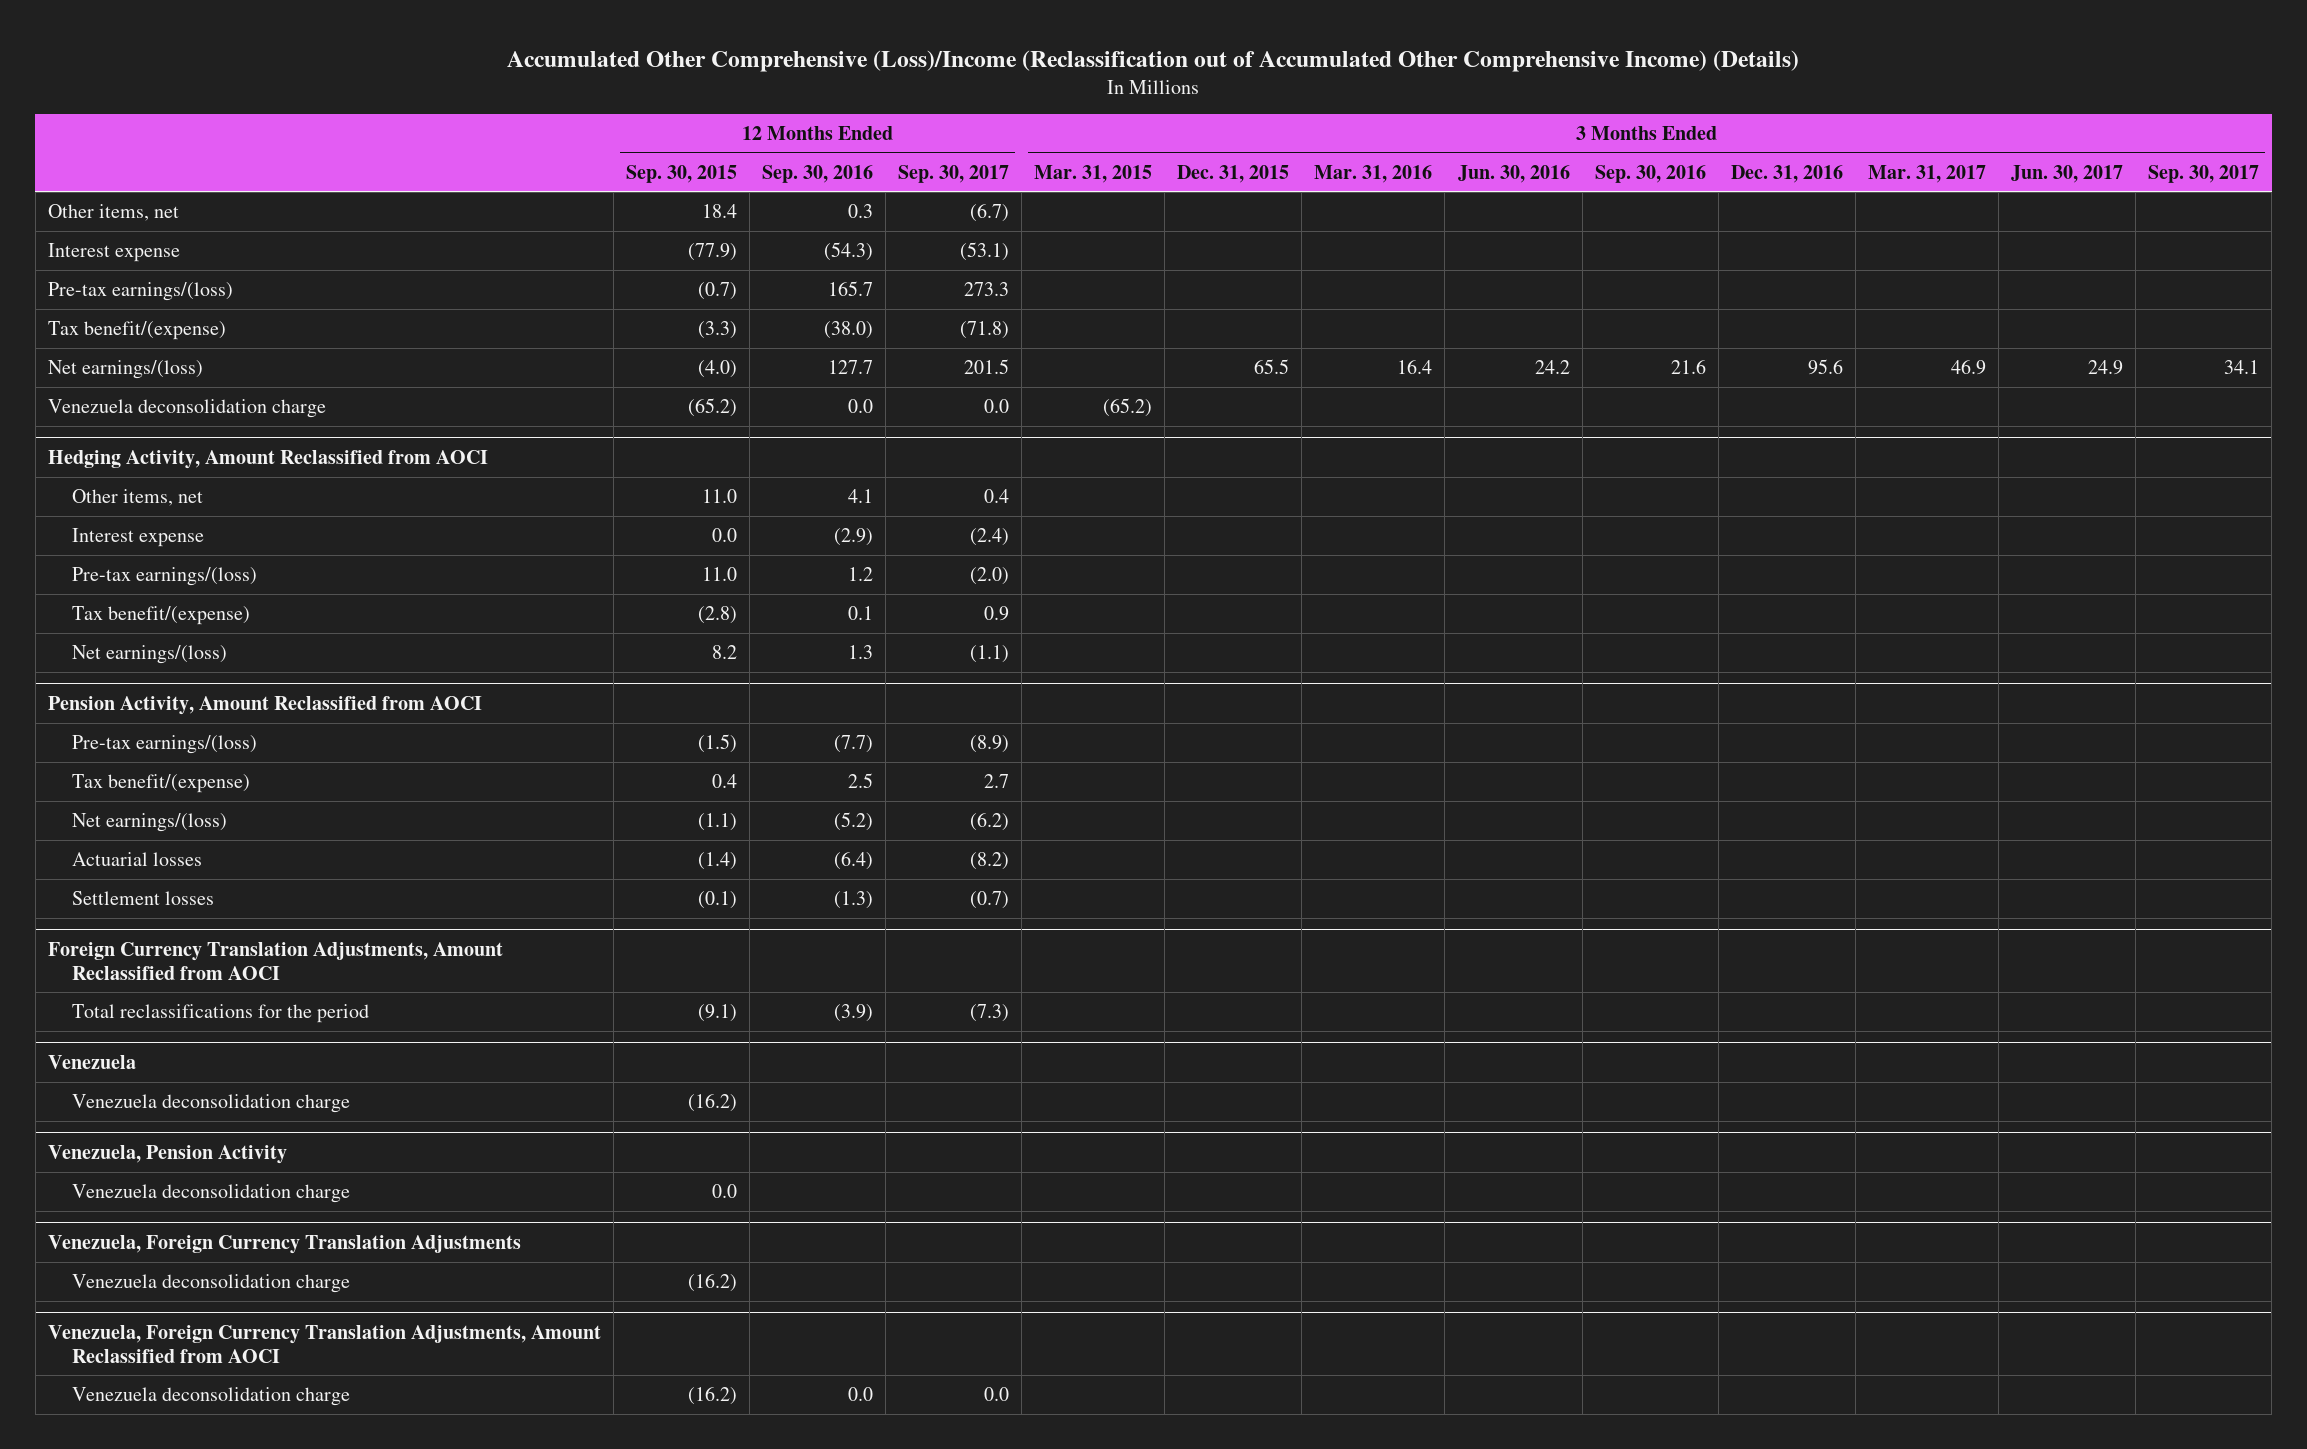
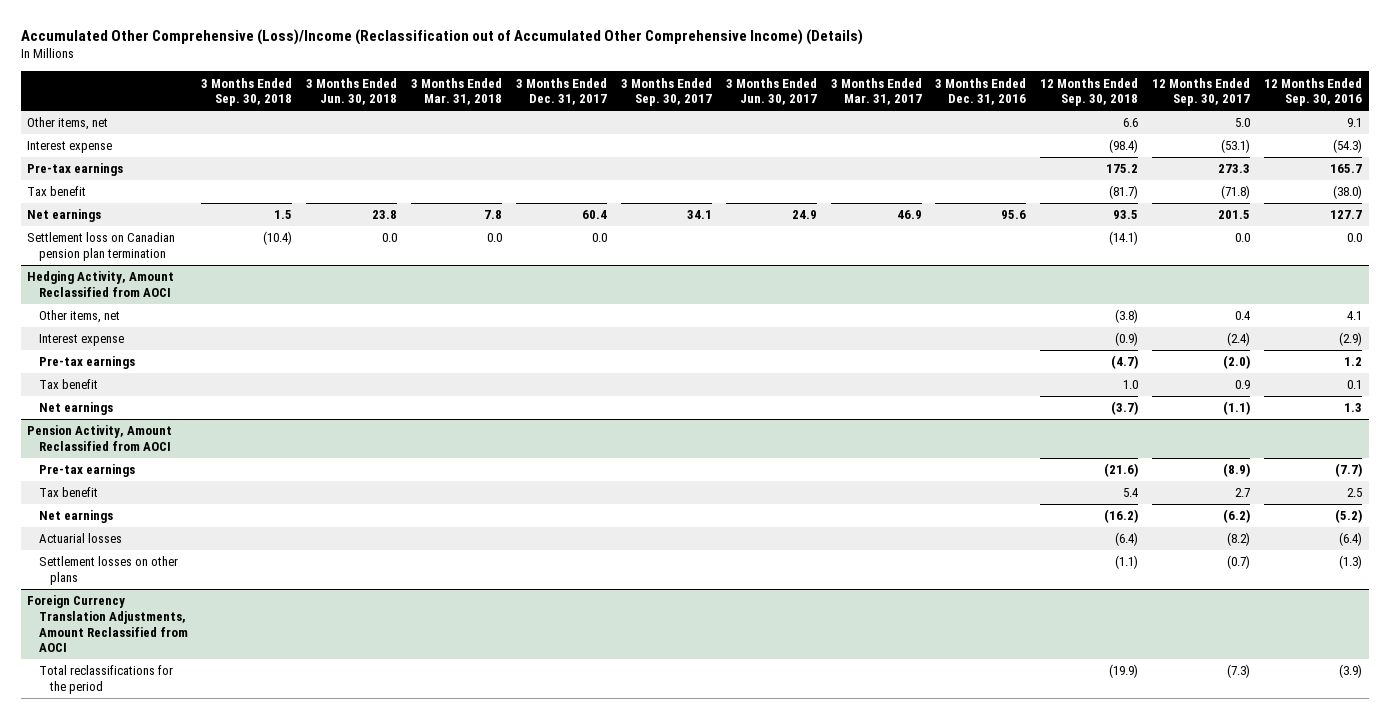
- | 12 Months Ended Sep. 30, 2015 | 12 Months Ended Sep. 30, 2016 | 12 Months Ended Sep. 30, 2017 | 3 Months Ended Mar. 31, 2015 | 3 Months Ended Dec. 31, 2015 | 3 Months Ended Mar. 31, 2016 | 3 Months Ended Jun. 30, 2016 | 3 Months Ended Sep. 30, 2016 | 3 Months Ended Dec. 31, 2016 | 3 Months Ended Mar. 31, 2017 | 3 Months Ended Jun. 30, 2017 | 3 Months Ended Sep. 30, 2017
+ | 3 Months Ended Sep. 30, 2018 | 3 Months Ended Jun. 30, 2018 | 3 Months Ended Mar. 31, 2018 | 3 Months Ended Dec. 31, 2017 | 3 Months Ended Sep. 30, 2017 | 3 Months Ended Jun. 30, 2017 | 3 Months Ended Mar. 31, 2017 | 3 Months Ended Dec. 31, 2016 | 12 Months Ended Sep. 30, 2018 | 12 Months Ended Sep. 30, 2017 | 12 Months Ended Sep. 30, 2016
- Other items, net | 18.4 | 0.3 | (6.7) | | | | | | | | |
+ Other items, net | | | | | | | | | 6.6 | 5.0 | 9.1
- Pre-tax earnings/(loss) | (0.7) | 165.7 | 273.3 | | | | | | | | |
- Tax benefit/(expense) | (3.3) | (38.0) | (71.8) | | | | | | | | |
- Net earnings/(loss) | (4.0) | 127.7 | 201.5 | | 65.5 | 16.4 | 24.2 | 21.6 | 95.6 | 46.9 | 24.9 | 34.1
- Venezuela deconsolidation charge | (65.2) | 0.0 | 0.0 | (65.2) | | | | | | | |
+ Pre-tax earnings | | | | | | | | | 175.2 | 273.3 | 165.7
+ Tax benefit | | | | | | | | | (81.7) | (71.8) | (38.0)
+ Net earnings | 1.5 | 23.8 | 7.8 | 60.4 | 34.1 | 24.9 | 46.9 | 95.6 | 93.5 | 201.5 | 127.7
+ Settlement loss on Canadian pension plan termination | (10.4) | 0.0 | 0.0 | 0.0 | | | | | (14.1) | 0.0 | 0.0
@ Hedging Activity, Amount Reclassified from AOCI
- Pre-tax earnings/(loss) | 11.0 | 1.2 | (2.0) | | | | | | | | |
- Tax benefit/(expense) | (2.8) | 0.1 | 0.9 | | | | | | | | |
- Net earnings/(loss) | 8.2 | 1.3 | (1.1) | | | | | | | | |
+ Pre-tax earnings | | | | | | | | | (4.7) | (2.0) | 1.2
+ Tax benefit | | | | | | | | | 1.0 | 0.9 | 0.1
+ Net earnings | | | | | | | | | (3.7) | (1.1) | 1.3
@ Pension Activity, Amount Reclassified from AOCI
- Pre-tax earnings/(loss) | (1.5) | (7.7) | (8.9) | | | | | | | | |
- Tax benefit/(expense) | 0.4 | 2.5 | 2.7 | | | | | | | | |
- Net earnings/(loss) | (1.1) | (5.2) | (6.2) | | | | | | | | |
+ Pre-tax earnings | | | | | | | | | (21.6) | (8.9) | (7.7)
+ Tax benefit | | | | | | | | | 5.4 | 2.7 | 2.5
+ Net earnings | | | | | | | | | (16.2) | (6.2) | (5.2)
- Settlement losses | (0.1) | (1.3) | (0.7) | | | | | | | | |
+ Settlement losses on other plans | | | | | | | | | (1.1) | (0.7) | (1.3)
- Venezuela
- Venezuela deconsolidation charge | (16.2) | | | | | | | | | | |
- Venezuela, Pension Activity
- Venezuela deconsolidation charge | 0.0 | | | | | | | | | | |
- Venezuela, Foreign Currency Translation Adjustments
- Venezuela deconsolidation charge | (16.2) | | | | | | | | | | |
- Venezuela, Foreign Currency Translation Adjustments, Amount Reclassified from AOCI
- Venezuela deconsolidation charge | (16.2) | 0.0 | 0.0 | | | | | | | | |

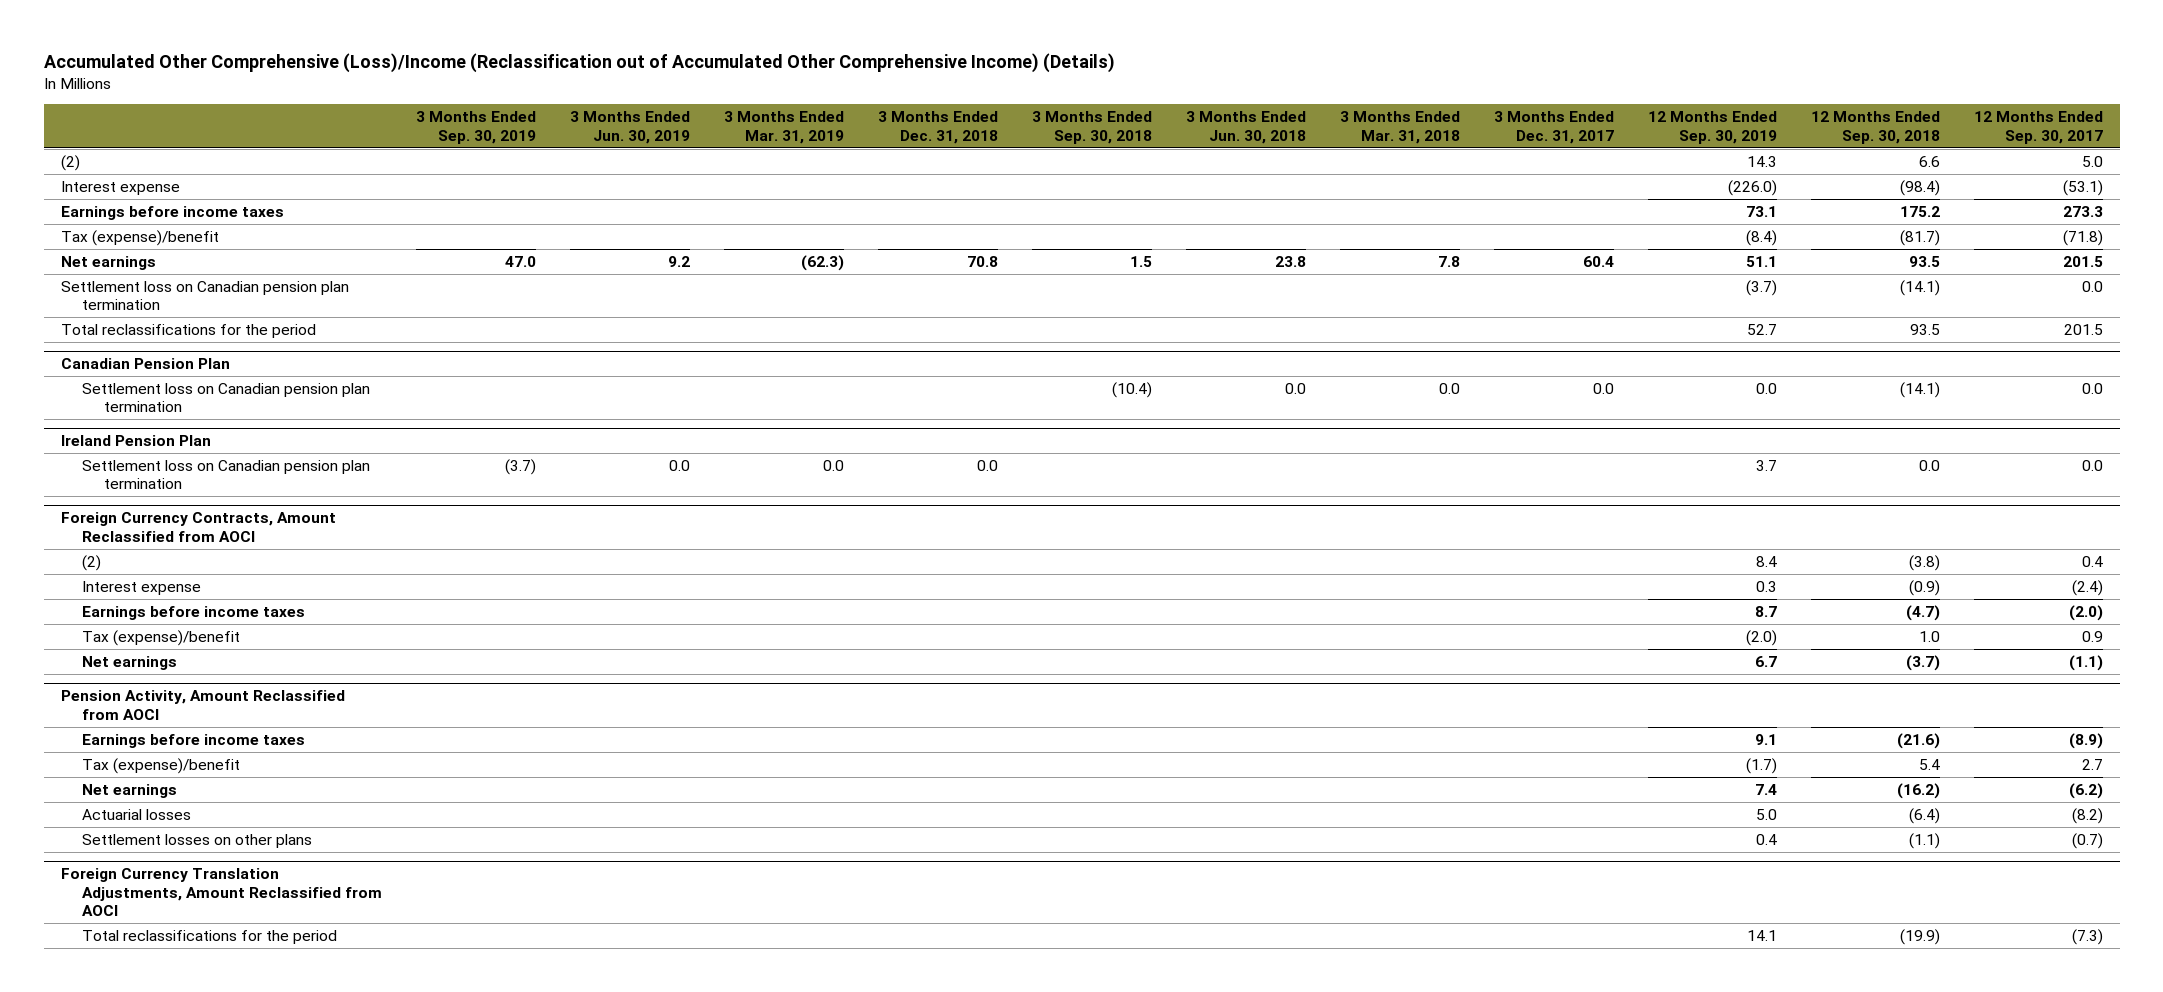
- | 3 Months Ended Sep. 30, 2018 | 3 Months Ended Jun. 30, 2018 | 3 Months Ended Mar. 31, 2018 | 3 Months Ended Dec. 31, 2017 | 3 Months Ended Sep. 30, 2017 | 3 Months Ended Jun. 30, 2017 | 3 Months Ended Mar. 31, 2017 | 3 Months Ended Dec. 31, 2016 | 12 Months Ended Sep. 30, 2018 | 12 Months Ended Sep. 30, 2017 | 12 Months Ended Sep. 30, 2016
+ | 3 Months Ended Sep. 30, 2019 | 3 Months Ended Jun. 30, 2019 | 3 Months Ended Mar. 31, 2019 | 3 Months Ended Dec. 31, 2018 | 3 Months Ended Sep. 30, 2018 | 3 Months Ended Jun. 30, 2018 | 3 Months Ended Mar. 31, 2018 | 3 Months Ended Dec. 31, 2017 | 12 Months Ended Sep. 30, 2019 | 12 Months Ended Sep. 30, 2018 | 12 Months Ended Sep. 30, 2017
- Other items, net | | | | | | | | | 6.6 | 5.0 | 9.1
+ (2) | | | | | | | | | 14.3 | 6.6 | 5.0
- Pre-tax earnings | | | | | | | | | 175.2 | 273.3 | 165.7
- Tax benefit | | | | | | | | | (81.7) | (71.8) | (38.0)
+ Earnings before income taxes | | | | | | | | | 73.1 | 175.2 | 273.3
+ Tax (expense)/benefit | | | | | | | | | (8.4) | (81.7) | (71.8)
+ Settlement loss on Canadian pension plan termination | | | | | | | | | (3.7) | (14.1) | 0.0
+ Total reclassifications for the period | | | | | | | | | 52.7 | 93.5 | 201.5
+ Canadian Pension Plan
- Hedging Activity, Amount Reclassified from AOCI
- Other items, net | | | | | | | | | (3.8) | 0.4 | 4.1
+ Ireland Pension Plan
+ Settlement loss on Canadian pension plan termination | (3.7) | 0.0 | 0.0 | 0.0 | | | | | 3.7 | 0.0 | 0.0
+ Foreign Currency Contracts, Amount Reclassified from AOCI
+ (2) | | | | | | | | | 8.4 | (3.8) | 0.4
- Pre-tax earnings | | | | | | | | | (4.7) | (2.0) | 1.2
- Tax benefit | | | | | | | | | 1.0 | 0.9 | 0.1
+ Earnings before income taxes | | | | | | | | | 8.7 | (4.7) | (2.0)
+ Tax (expense)/benefit | | | | | | | | | (2.0) | 1.0 | 0.9
@ Pension Activity, Amount Reclassified from AOCI
- Pre-tax earnings | | | | | | | | | (21.6) | (8.9) | (7.7)
- Tax benefit | | | | | | | | | 5.4 | 2.7 | 2.5
+ Earnings before income taxes | | | | | | | | | 9.1 | (21.6) | (8.9)
+ Tax (expense)/benefit | | | | | | | | | (1.7) | 5.4 | 2.7

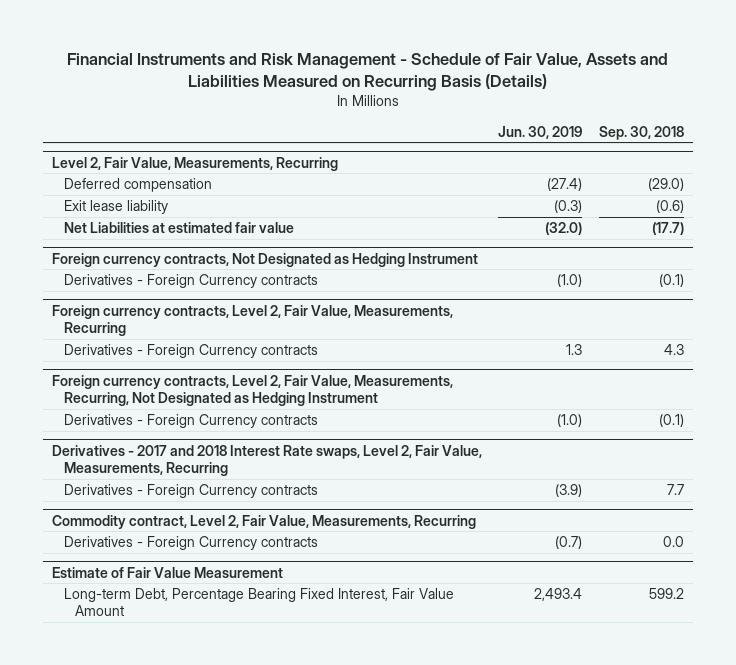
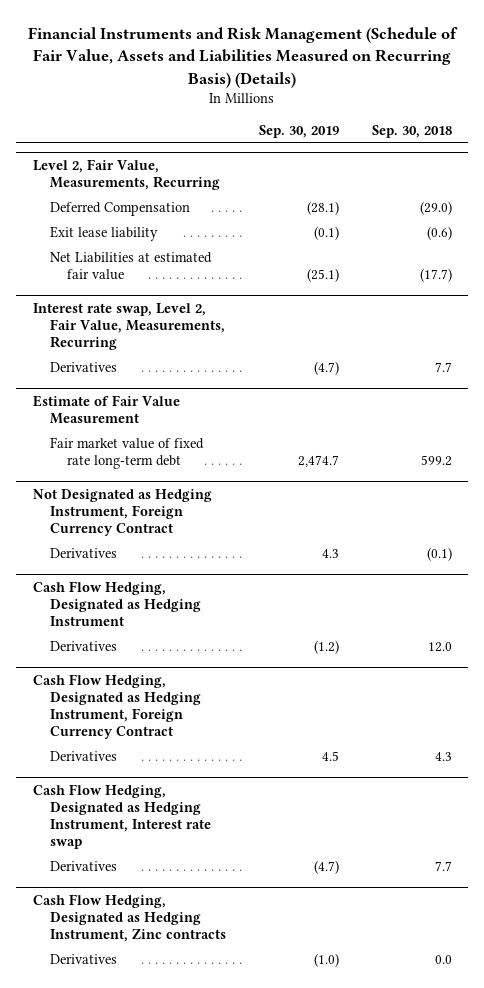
- Financial Instruments and Risk Management - Schedule of Fair Value, Assets and Liabilities Measured on Recurring Basis (Details)
+ Financial Instruments and Risk Management (Schedule of Fair Value, Assets and Liabilities Measured on Recurring Basis) (Details)
- | Jun. 30, 2019 | Sep. 30, 2018
+ | Sep. 30, 2019 | Sep. 30, 2018
@ Level 2, Fair Value, Measurements, Recurring
- Deferred compensation | (27.4) | (29.0)
+ Deferred Compensation | (28.1) | (29.0)
- Foreign currency contracts, Not Designated as Hedging Instrument
- Derivatives - Foreign Currency contracts | (1.0) | (0.1)
- Foreign currency contracts, Level 2, Fair Value, Measurements, Recurring
- Derivatives - Foreign Currency contracts | 1.3 | 4.3
- Foreign currency contracts, Level 2, Fair Value, Measurements, Recurring, Not Designated as Hedging Instrument
- Derivatives - Foreign Currency contracts | (1.0) | (0.1)
- Derivatives - 2017 and 2018 Interest Rate swaps, Level 2, Fair Value, Measurements, Recurring
- Derivatives - Foreign Currency contracts | (3.9) | 7.7
- Commodity contract, Level 2, Fair Value, Measurements, Recurring
- Derivatives - Foreign Currency contracts | (0.7) | 0.0
+ Interest rate swap, Level 2, Fair Value, Measurements, Recurring
+ Derivatives | (4.7) | 7.7
@ Estimate of Fair Value Measurement
- Long-term Debt, Percentage Bearing Fixed Interest, Fair Value Amount | 2,493.4 | 599.2
+ Fair market value of fixed rate long-term debt | 2,474.7 | 599.2
+ Not Designated as Hedging Instrument, Foreign Currency Contract
+ Derivatives | 4.3 | (0.1)
+ Cash Flow Hedging, Designated as Hedging Instrument
+ Derivatives | (1.2) | 12.0
+ Cash Flow Hedging, Designated as Hedging Instrument, Foreign Currency Contract
+ Derivatives | 4.5 | 4.3
+ Cash Flow Hedging, Designated as Hedging Instrument, Interest rate swap
+ Derivatives | (4.7) | 7.7
+ Cash Flow Hedging, Designated as Hedging Instrument, Zinc contracts
+ Derivatives | (1.0) | 0.0

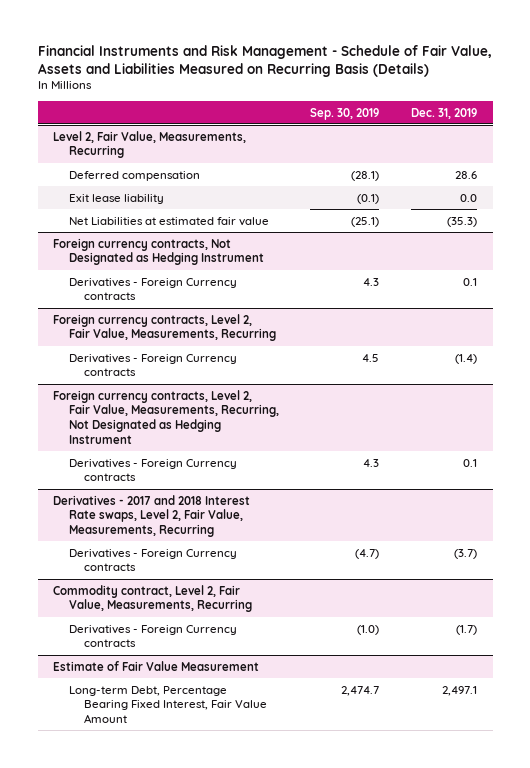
- Financial Instruments and Risk Management (Schedule of Fair Value, Assets and Liabilities Measured on Recurring Basis) (Details)
+ Financial Instruments and Risk Management - Schedule of Fair Value, Assets and Liabilities Measured on Recurring Basis (Details)
- | Sep. 30, 2019 | Sep. 30, 2018
+ | Sep. 30, 2019 | Dec. 31, 2019
@ Level 2, Fair Value, Measurements, Recurring
- Deferred Compensation | (28.1) | (29.0)
+ Deferred compensation | (28.1) | 28.6
- Interest rate swap, Level 2, Fair Value, Measurements, Recurring
- Derivatives | (4.7) | 7.7
+ Foreign currency contracts, Not Designated as Hedging Instrument
+ Derivatives - Foreign Currency contracts | 4.3 | 0.1
+ Foreign currency contracts, Level 2, Fair Value, Measurements, Recurring
+ Derivatives - Foreign Currency contracts | 4.5 | (1.4)
+ Foreign currency contracts, Level 2, Fair Value, Measurements, Recurring, Not Designated as Hedging Instrument
+ Derivatives - Foreign Currency contracts | 4.3 | 0.1
+ Derivatives - 2017 and 2018 Interest Rate swaps, Level 2, Fair Value, Measurements, Recurring
+ Derivatives - Foreign Currency contracts | (4.7) | (3.7)
+ Commodity contract, Level 2, Fair Value, Measurements, Recurring
+ Derivatives - Foreign Currency contracts | (1.0) | (1.7)
@ Estimate of Fair Value Measurement
- Fair market value of fixed rate long-term debt | 2,474.7 | 599.2
- Not Designated as Hedging Instrument, Foreign Currency Contract
- Derivatives | 4.3 | (0.1)
- Cash Flow Hedging, Designated as Hedging Instrument
- Derivatives | (1.2) | 12.0
- Cash Flow Hedging, Designated as Hedging Instrument, Foreign Currency Contract
- Derivatives | 4.5 | 4.3
- Cash Flow Hedging, Designated as Hedging Instrument, Interest rate swap
- Derivatives | (4.7) | 7.7
- Cash Flow Hedging, Designated as Hedging Instrument, Zinc contracts
- Derivatives | (1.0) | 0.0
@ Estimate of Fair Value Measurement
+ Long-term Debt, Percentage Bearing Fixed Interest, Fair Value Amount | 2,474.7 | 2,497.1

